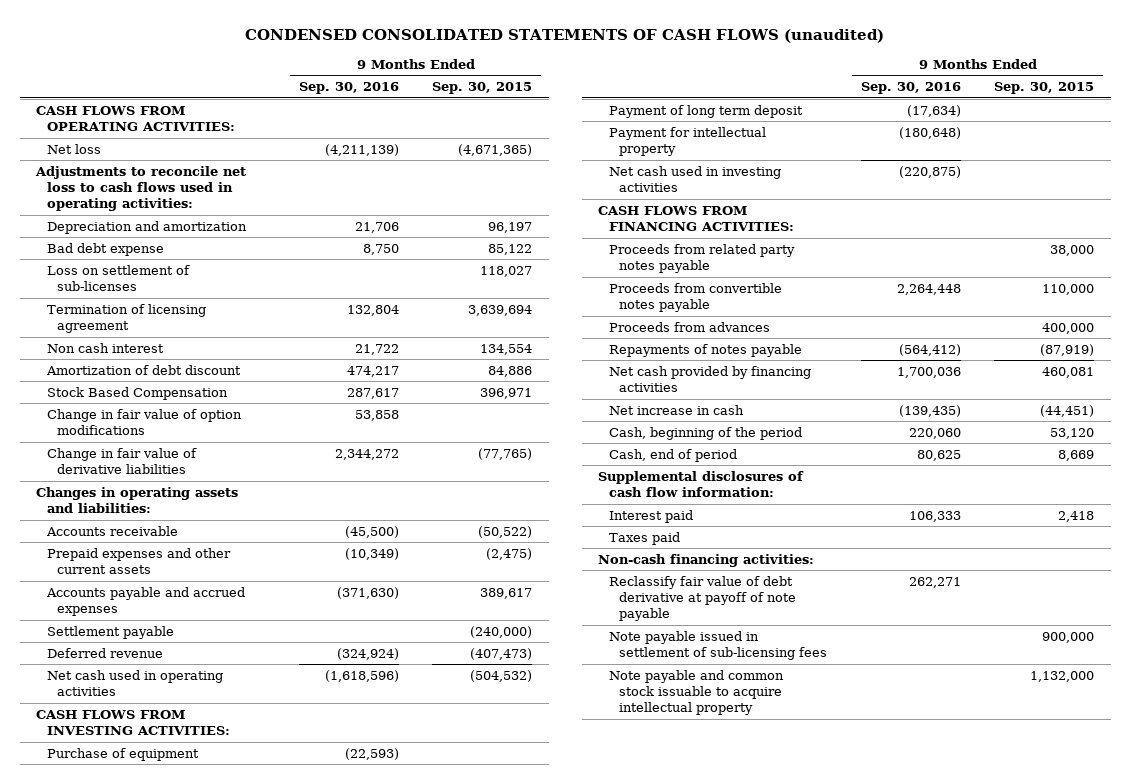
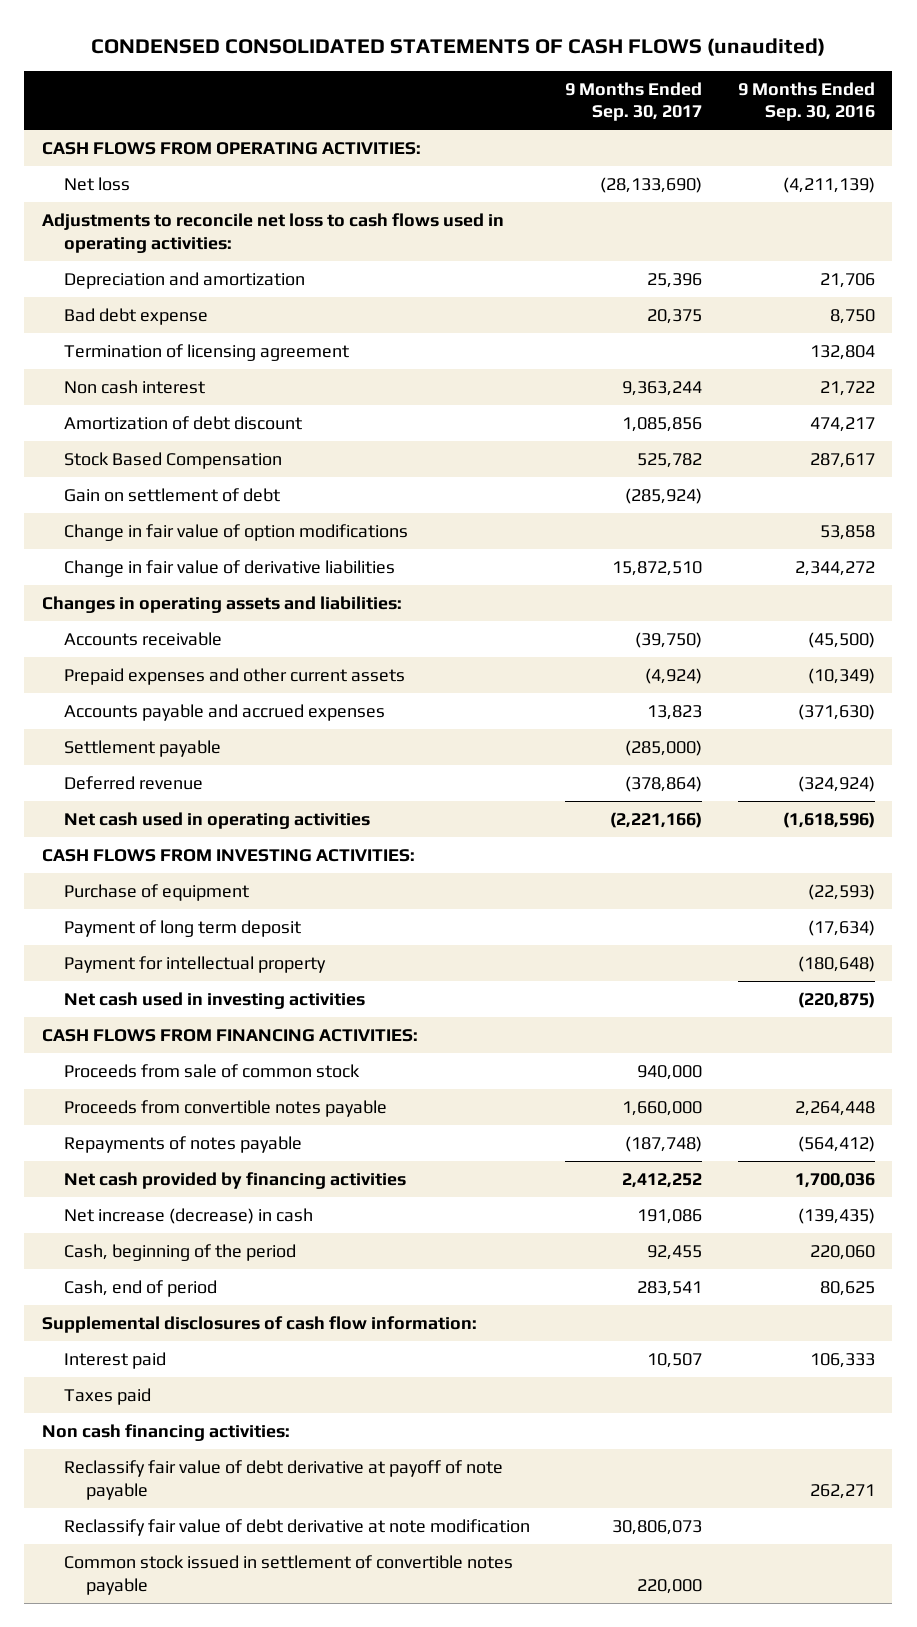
- | 9 Months Ended Sep. 30, 2016 | 9 Months Ended Sep. 30, 2015
+ | 9 Months Ended Sep. 30, 2017 | 9 Months Ended Sep. 30, 2016
- Loss on settlement of sub-licenses | | 118,027
+ Gain on settlement of debt | (285,924) |
- Proceeds from related party notes payable | | 38,000
+ Proceeds from sale of common stock | 940,000 |
- Proceeds from advances | | 400,000
- Net increase in cash | (139,435) | (44,451)
+ Net increase (decrease) in cash | 191,086 | (139,435)
- Non-cash financing activities:
+ Non cash financing activities:
- Note payable issued in settlement of sub-licensing fees | | 900,000
- Note payable and common stock issuable to acquire intellectual property | | 1,132,000
+ Reclassify fair value of debt derivative at note modification | 30,806,073 |
+ Common stock issued in settlement of convertible notes payable | 220,000 |

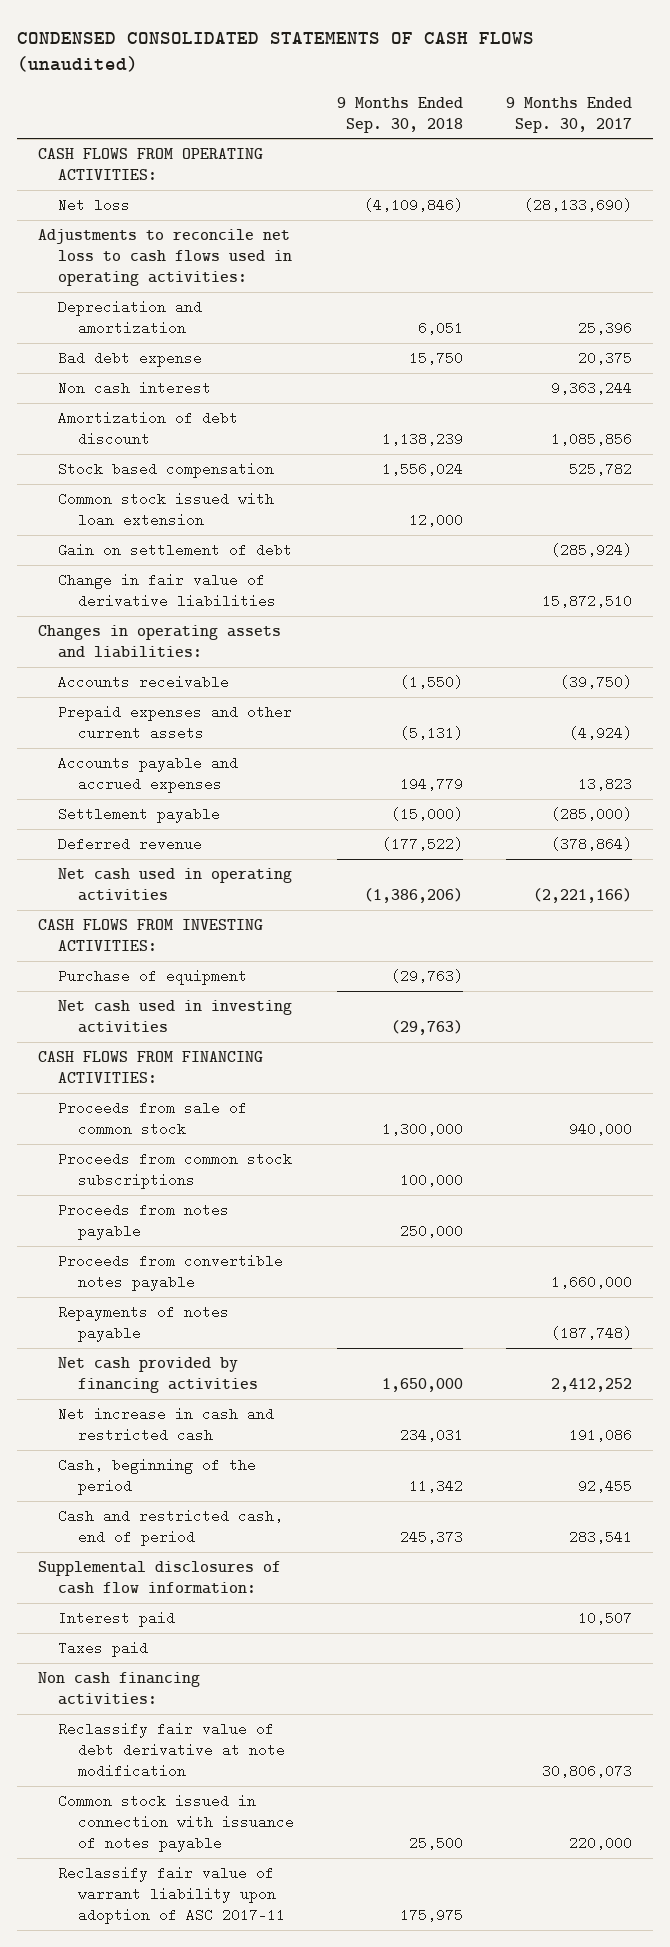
- | 9 Months Ended Sep. 30, 2017 | 9 Months Ended Sep. 30, 2016
+ | 9 Months Ended Sep. 30, 2018 | 9 Months Ended Sep. 30, 2017
- Termination of licensing agreement | | 132,804
- Stock Based Compensation | 525,782 | 287,617
+ Stock based compensation | 1,556,024 | 525,782
+ Common stock issued with loan extension | 12,000 |
- Change in fair value of option modifications | | 53,858
- Payment of long term deposit | | (17,634)
- Payment for intellectual property | | (180,648)
+ Proceeds from common stock subscriptions | 100,000 |
+ Proceeds from notes payable | 250,000 |
- Net increase (decrease) in cash | 191,086 | (139,435)
+ Net increase in cash and restricted cash | 234,031 | 191,086
- Cash, end of period | 283,541 | 80,625
+ Cash and restricted cash, end of period | 245,373 | 283,541
- Reclassify fair value of debt derivative at payoff of note payable | | 262,271
- Common stock issued in settlement of convertible notes payable | 220,000 |
+ Common stock issued in connection with issuance of notes payable | 25,500 | 220,000
+ Reclassify fair value of warrant liability upon adoption of ASC 2017-11 | 175,975 |

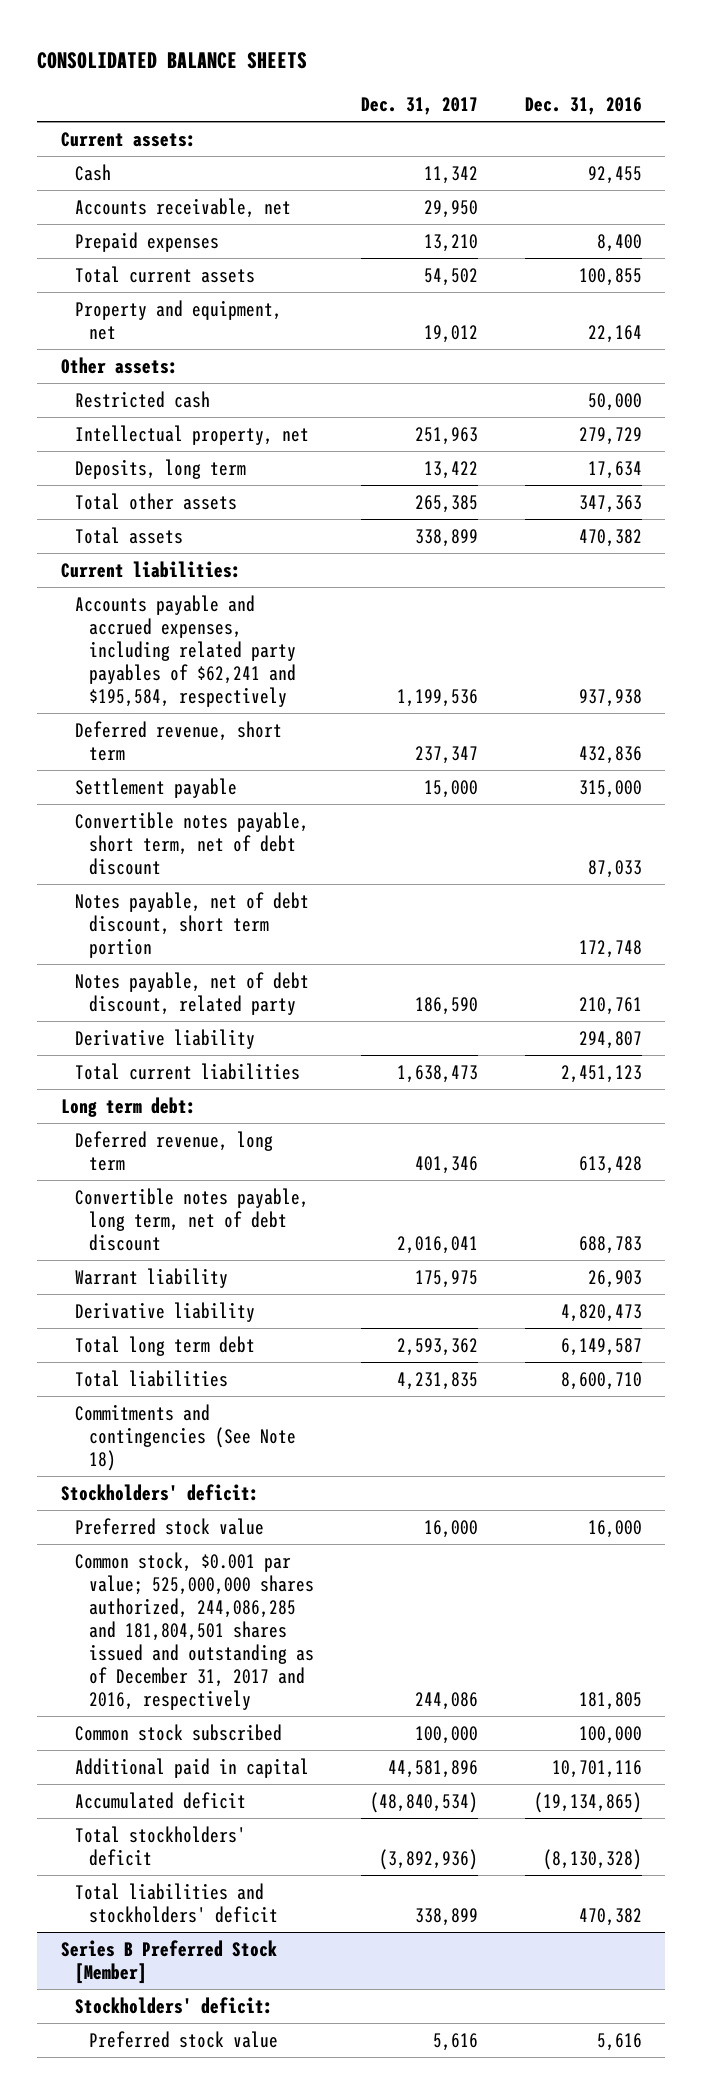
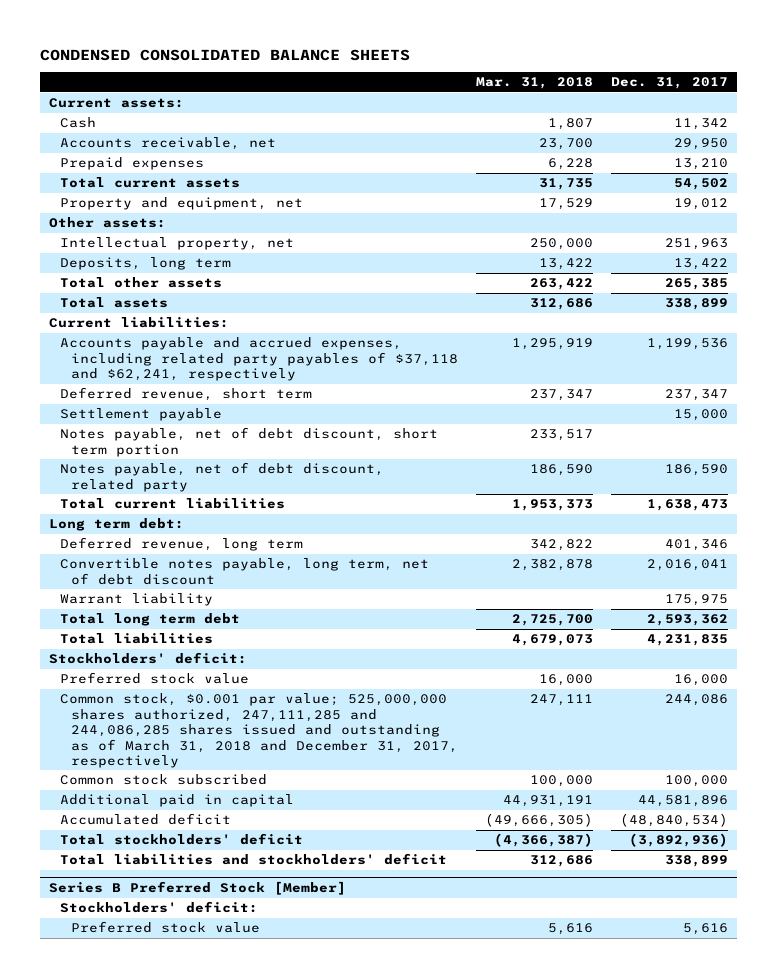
- CONSOLIDATED BALANCE SHEETS
+ CONDENSED CONSOLIDATED BALANCE SHEETS
- | Dec. 31, 2017 | Dec. 31, 2016
+ | Mar. 31, 2018 | Dec. 31, 2017
- Restricted cash | | 50,000
- Accounts payable and accrued expenses, including related party payables of $62,241 and $195,584, respectively | 1,199,536 | 937,938
+ Accounts payable and accrued expenses, including related party payables of $37,118 and $62,241, respectively | 1,295,919 | 1,199,536
- Convertible notes payable, short term, net of debt discount | | 87,033
- Derivative liability | | 294,807
- Derivative liability | | 4,820,473
- Commitments and contingencies (See Note 18)
- Common stock, $0.001 par value; 525,000,000 shares authorized, 244,086,285 and 181,804,501 shares issued and outstanding as of December 31, 2017 and 2016, respectively | 244,086 | 181,805
+ Common stock, $0.001 par value; 525,000,000 shares authorized, 247,111,285 and 244,086,285 shares issued and outstanding as of March 31, 2018 and December 31, 2017, respectively | 247,111 | 244,086

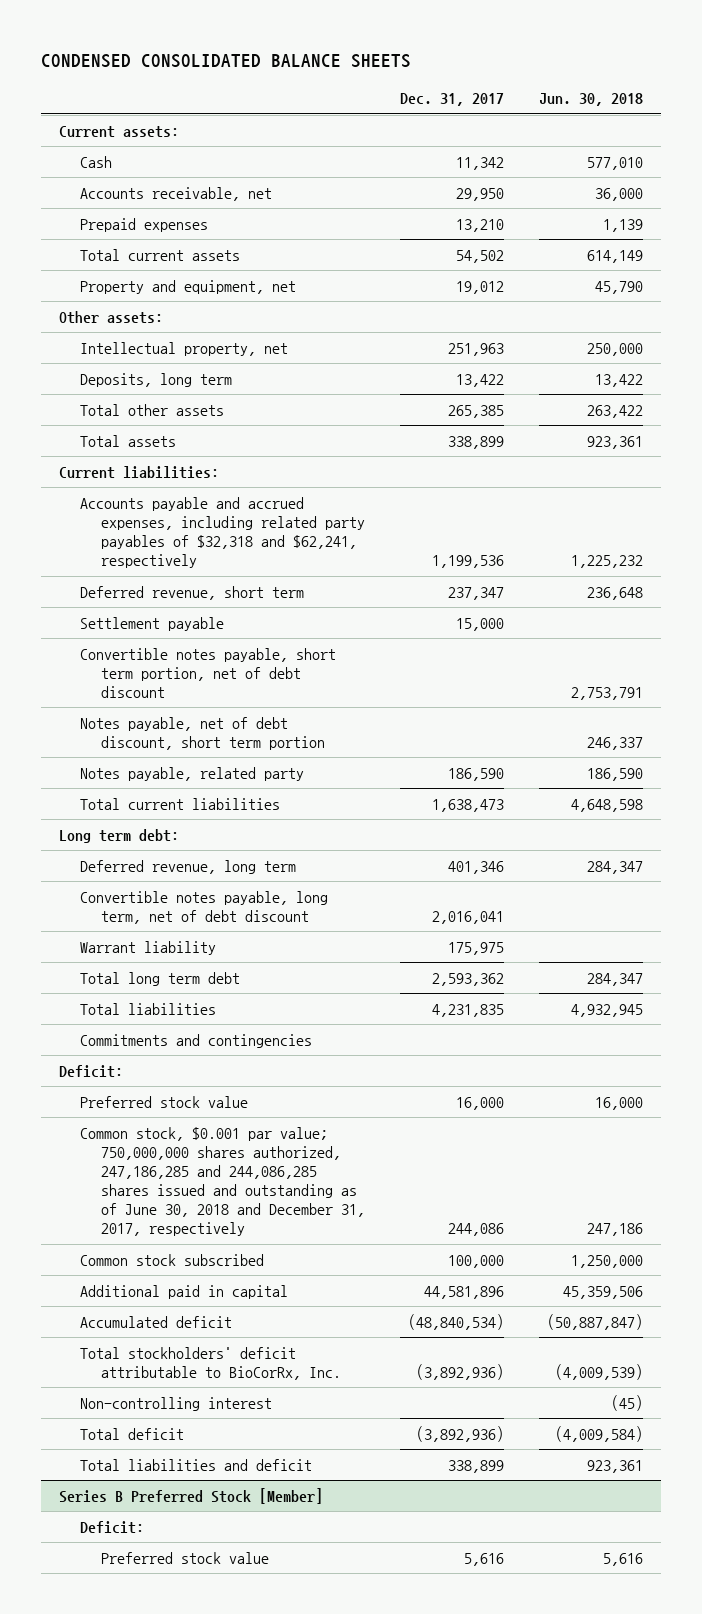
- | Mar. 31, 2018 | Dec. 31, 2017
+ | Dec. 31, 2017 | Jun. 30, 2018
- Accounts payable and accrued expenses, including related party payables of $37,118 and $62,241, respectively | 1,295,919 | 1,199,536
+ Accounts payable and accrued expenses, including related party payables of $32,318 and $62,241, respectively | 1,199,536 | 1,225,232
+ Convertible notes payable, short term portion, net of debt discount | | 2,753,791
- Notes payable, net of debt discount, related party | 186,590 | 186,590
+ Notes payable, related party | 186,590 | 186,590
- Stockholders' deficit:
+ Commitments and contingencies
+ Deficit:
- Common stock, $0.001 par value; 525,000,000 shares authorized, 247,111,285 and 244,086,285 shares issued and outstanding as of March 31, 2018 and December 31, 2017, respectively | 247,111 | 244,086
+ Common stock, $0.001 par value; 750,000,000 shares authorized, 247,186,285 and 244,086,285 shares issued and outstanding as of June 30, 2018 and December 31, 2017, respectively | 244,086 | 247,186
- Total stockholders' deficit | (4,366,387) | (3,892,936)
- Total liabilities and stockholders' deficit | 312,686 | 338,899
+ Total stockholders' deficit attributable to BioCorRx, Inc. | (3,892,936) | (4,009,539)
+ Non-controlling interest | | (45)
+ Total deficit | (3,892,936) | (4,009,584)
+ Total liabilities and deficit | 338,899 | 923,361
@ Series B Preferred Stock [Member]
- Stockholders' deficit:
+ Deficit:

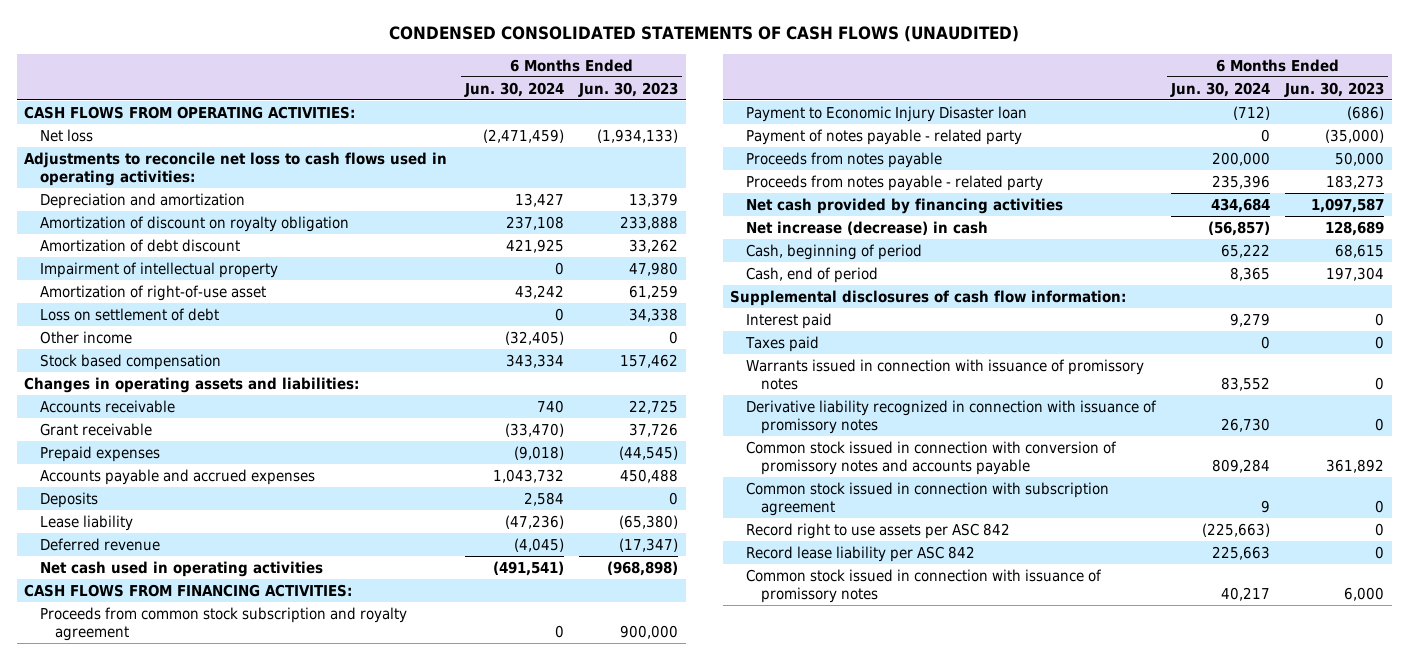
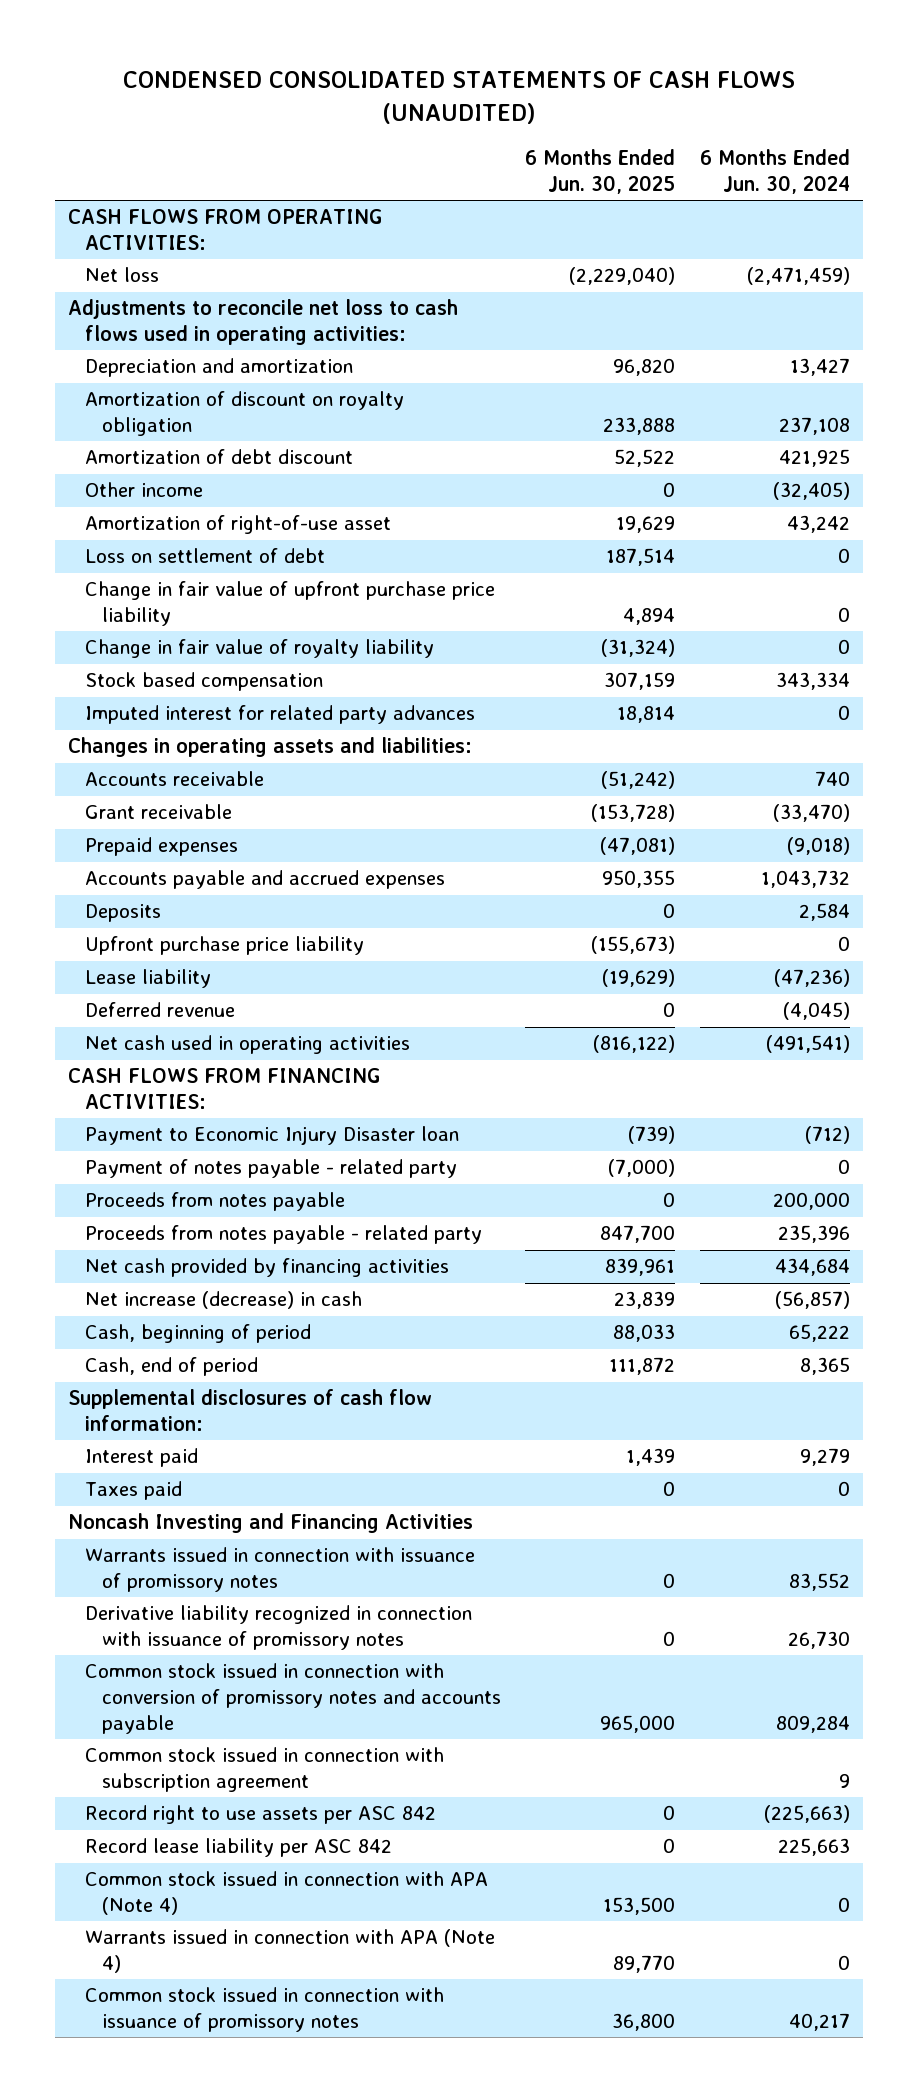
- | 6 Months Ended Jun. 30, 2024 | 6 Months Ended Jun. 30, 2023
+ | 6 Months Ended Jun. 30, 2025 | 6 Months Ended Jun. 30, 2024
- Impairment of intellectual property | 0 | 47,980
moved up: Other income | 0 | (32,405)
+ Change in fair value of upfront purchase price liability | 4,894 | 0
+ Change in fair value of royalty liability | (31,324) | 0
+ Imputed interest for related party advances | 18,814 | 0
+ Upfront purchase price liability | (155,673) | 0
- Proceeds from common stock subscription and royalty agreement | 0 | 900,000
+ Noncash Investing and Financing Activities
+ Common stock issued in connection with APA (Note 4) | 153,500 | 0
+ Warrants issued in connection with APA (Note 4) | 89,770 | 0

